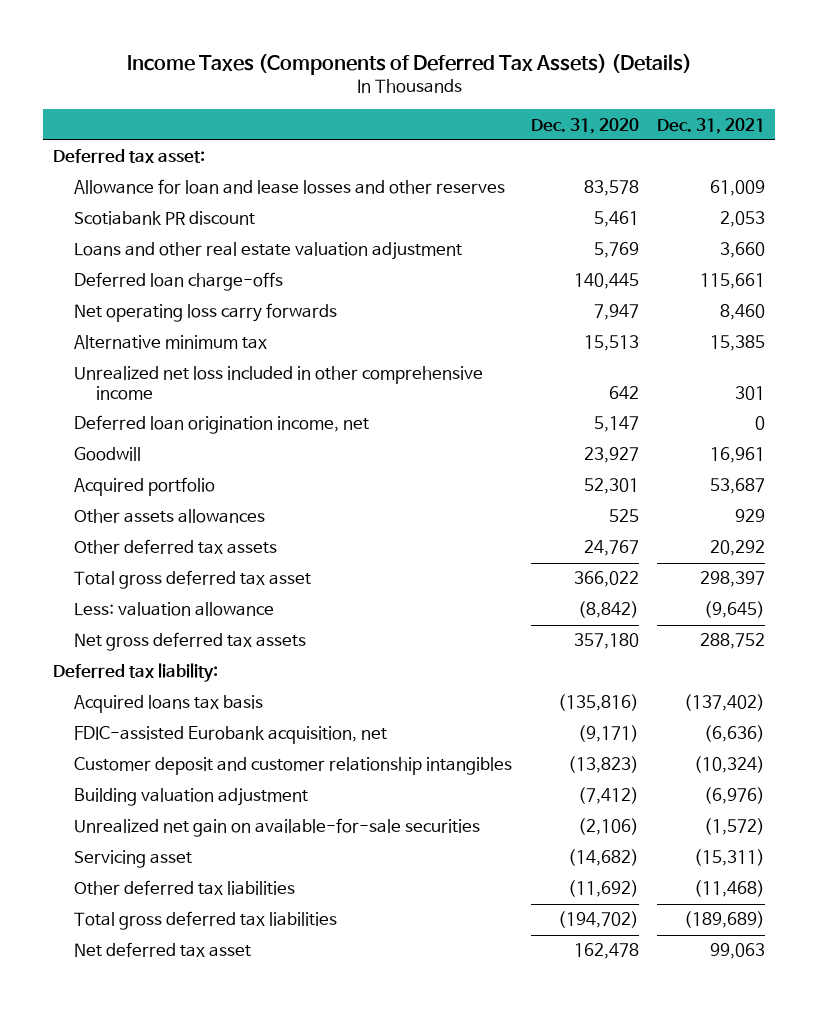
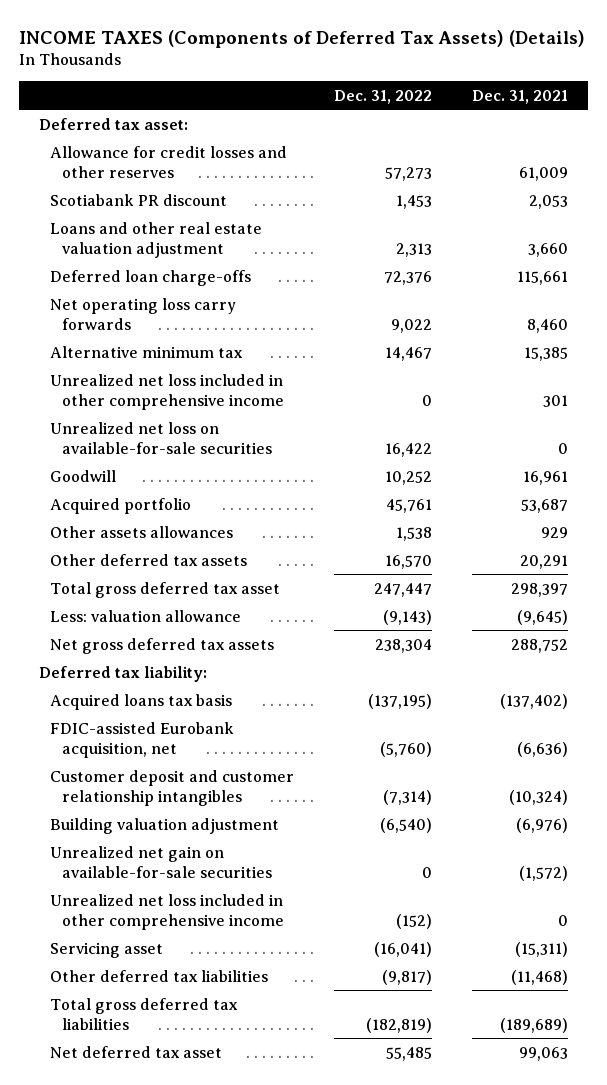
- Income Taxes (Components of Deferred Tax Assets) (Details)
+ INCOME TAXES (Components of Deferred Tax Assets) (Details)
- | Dec. 31, 2020 | Dec. 31, 2021
+ | Dec. 31, 2022 | Dec. 31, 2021
- Allowance for loan and lease losses and other reserves | 83,578 | 61,009
+ Allowance for credit losses and other reserves | 57,273 | 61,009
- Deferred loan origination income, net | 5,147 | 0
+ Unrealized net loss on available-for-sale securities | 16,422 | 0
- Other deferred tax assets | 24,767 | 20,292
+ Other deferred tax assets | 16,570 | 20,291
+ Unrealized net loss included in other comprehensive income | (152) | 0

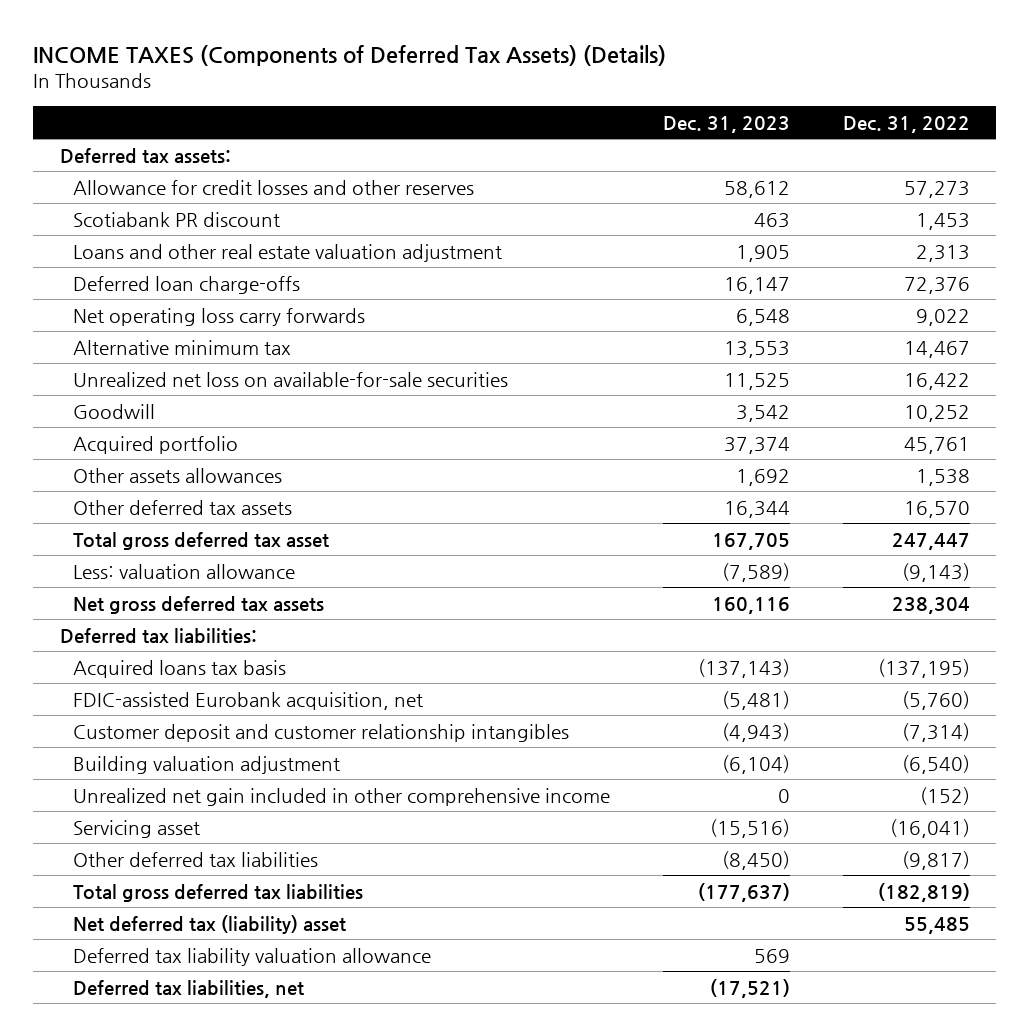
- | Dec. 31, 2022 | Dec. 31, 2021
+ | Dec. 31, 2023 | Dec. 31, 2022
- Deferred tax asset:
+ Deferred tax assets:
- Unrealized net loss included in other comprehensive income | 0 | 301
- Deferred tax liability:
+ Deferred tax liabilities:
- Unrealized net gain on available-for-sale securities | 0 | (1,572)
- Unrealized net loss included in other comprehensive income | (152) | 0
+ Unrealized net gain included in other comprehensive income | 0 | (152)
- Net deferred tax asset | 55,485 | 99,063
+ Net deferred tax (liability) asset | | 55,485
+ Deferred tax liability valuation allowance | 569 |
+ Deferred tax liabilities, net | (17,521) |

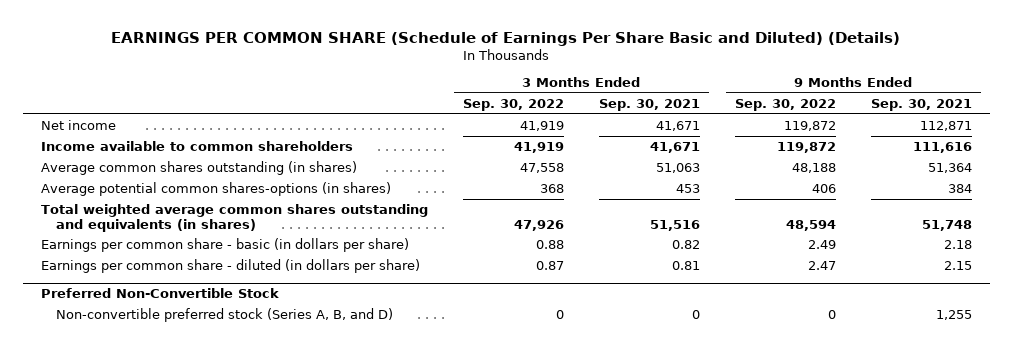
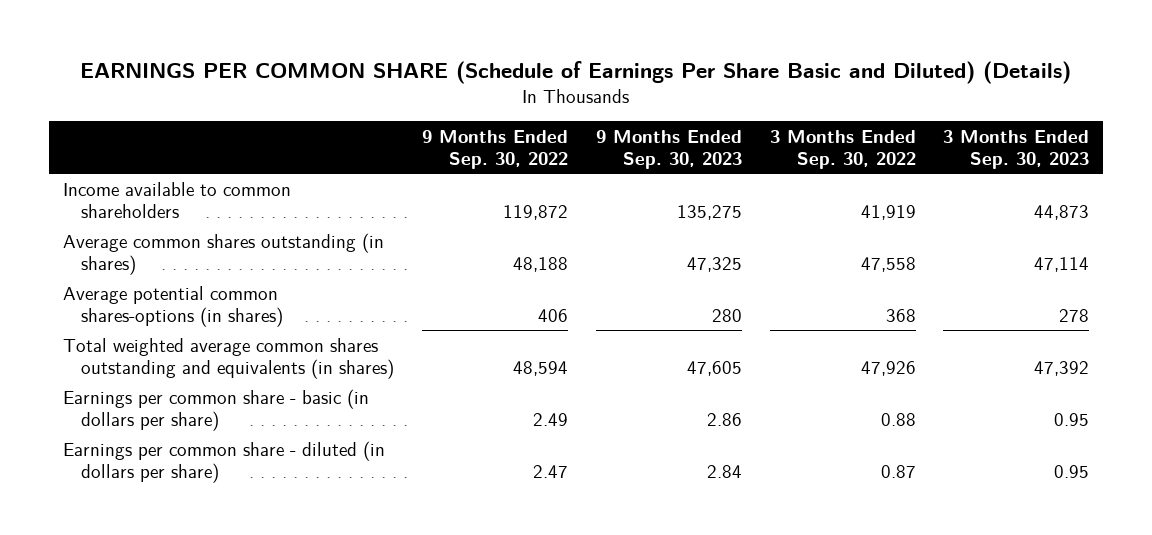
- | 3 Months Ended Sep. 30, 2022 | 3 Months Ended Sep. 30, 2021 | 9 Months Ended Sep. 30, 2022 | 9 Months Ended Sep. 30, 2021
+ | 9 Months Ended Sep. 30, 2022 | 9 Months Ended Sep. 30, 2023 | 3 Months Ended Sep. 30, 2022 | 3 Months Ended Sep. 30, 2023
- Net income | 41,919 | 41,671 | 119,872 | 112,871
- Preferred Non-Convertible Stock
- Non-convertible preferred stock (Series A, B, and D) | 0 | 0 | 0 | 1,255

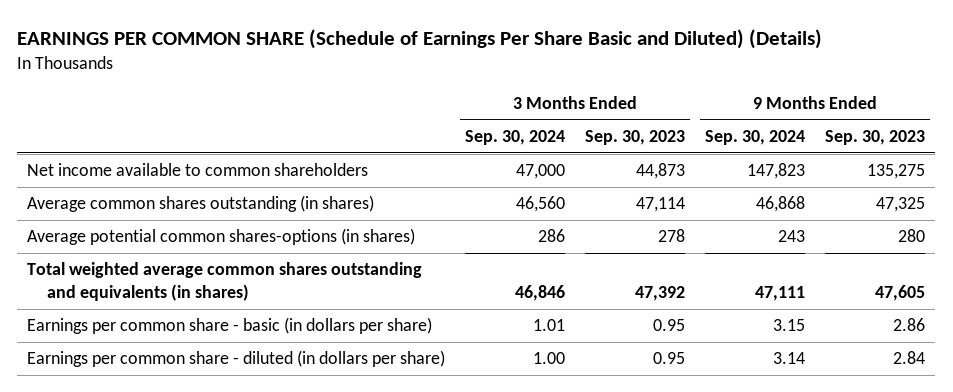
- | 9 Months Ended Sep. 30, 2022 | 9 Months Ended Sep. 30, 2023 | 3 Months Ended Sep. 30, 2022 | 3 Months Ended Sep. 30, 2023
+ | 3 Months Ended Sep. 30, 2024 | 3 Months Ended Sep. 30, 2023 | 9 Months Ended Sep. 30, 2024 | 9 Months Ended Sep. 30, 2023
- Income available to common shareholders | 119,872 | 135,275 | 41,919 | 44,873
+ Net income available to common shareholders | 47,000 | 44,873 | 147,823 | 135,275

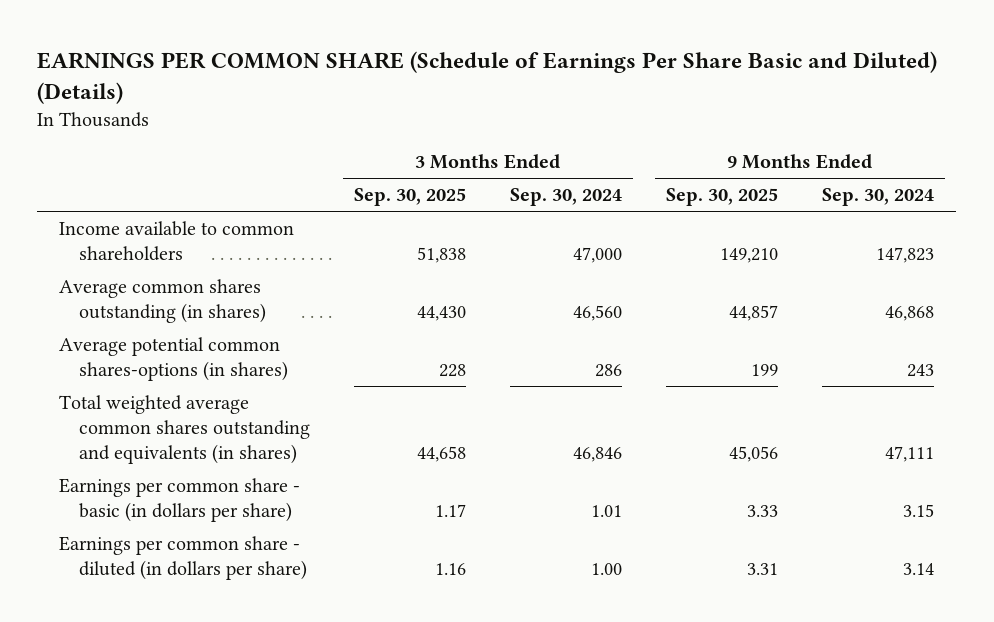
- | 3 Months Ended Sep. 30, 2024 | 3 Months Ended Sep. 30, 2023 | 9 Months Ended Sep. 30, 2024 | 9 Months Ended Sep. 30, 2023
+ | 3 Months Ended Sep. 30, 2025 | 3 Months Ended Sep. 30, 2024 | 9 Months Ended Sep. 30, 2025 | 9 Months Ended Sep. 30, 2024
- Net income available to common shareholders | 47,000 | 44,873 | 147,823 | 135,275
+ Income available to common shareholders | 51,838 | 47,000 | 149,210 | 147,823

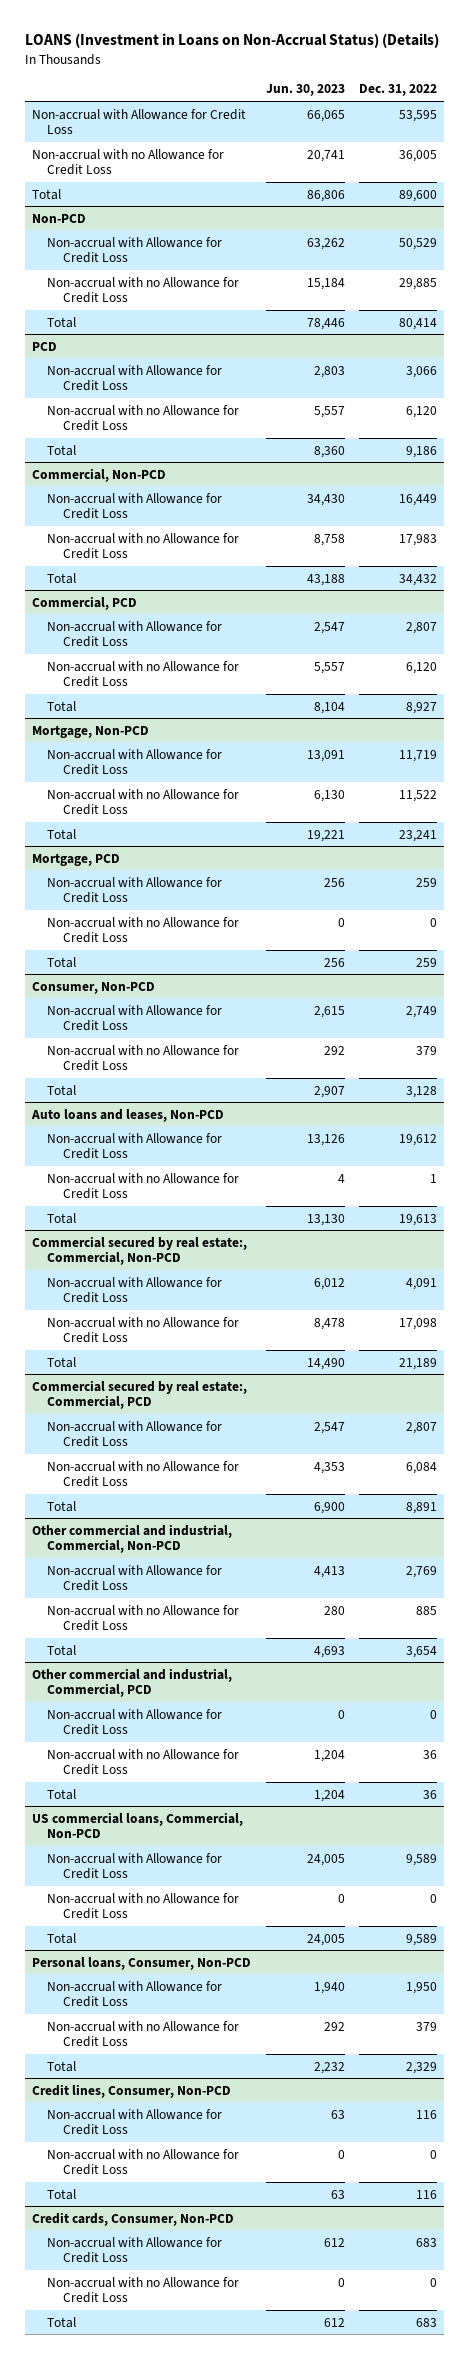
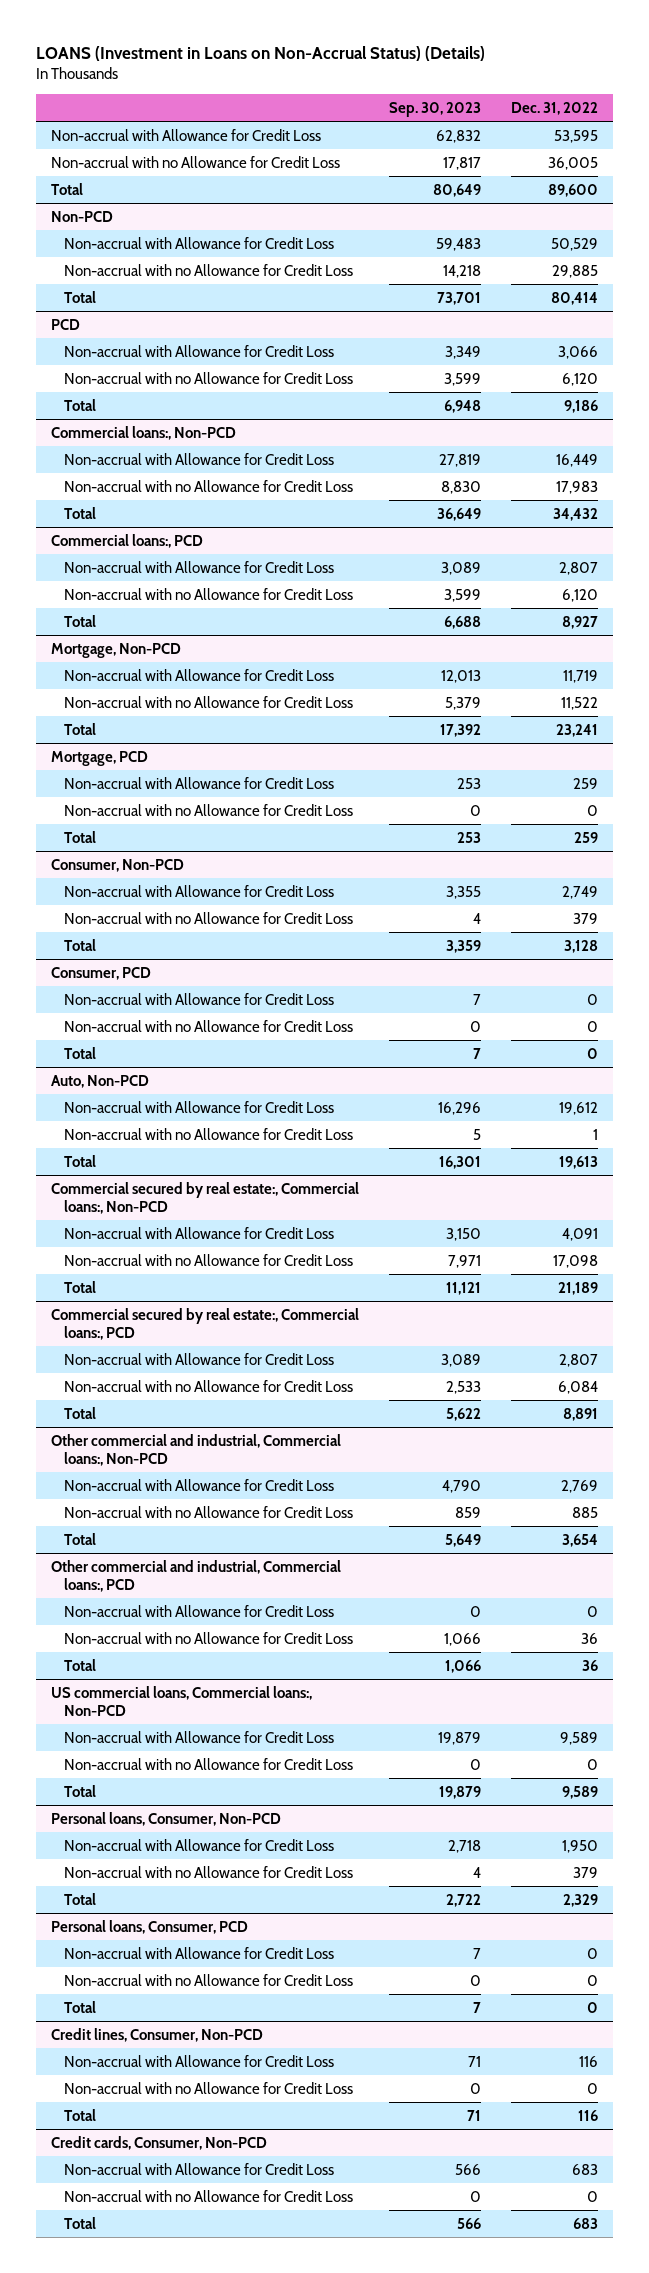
- | Jun. 30, 2023 | Dec. 31, 2022
+ | Sep. 30, 2023 | Dec. 31, 2022
- Commercial, Non-PCD
+ Commercial loans:, Non-PCD
- Commercial, PCD
+ Commercial loans:, PCD
- Auto loans and leases, Non-PCD
+ Consumer, PCD
+ Non-accrual with Allowance for Credit Loss | 7 | 0
+ Non-accrual with no Allowance for Credit Loss | 0 | 0
+ Total | 7 | 0
+ Auto, Non-PCD
- Commercial secured by real estate:, Commercial, Non-PCD
+ Commercial secured by real estate:, Commercial loans:, Non-PCD
- Commercial secured by real estate:, Commercial, PCD
+ Commercial secured by real estate:, Commercial loans:, PCD
- Other commercial and industrial, Commercial, Non-PCD
+ Other commercial and industrial, Commercial loans:, Non-PCD
- Other commercial and industrial, Commercial, PCD
+ Other commercial and industrial, Commercial loans:, PCD
- US commercial loans, Commercial, Non-PCD
+ US commercial loans, Commercial loans:, Non-PCD
+ Personal loans, Consumer, PCD
+ Non-accrual with Allowance for Credit Loss | 7 | 0
+ Non-accrual with no Allowance for Credit Loss | 0 | 0
+ Total | 7 | 0

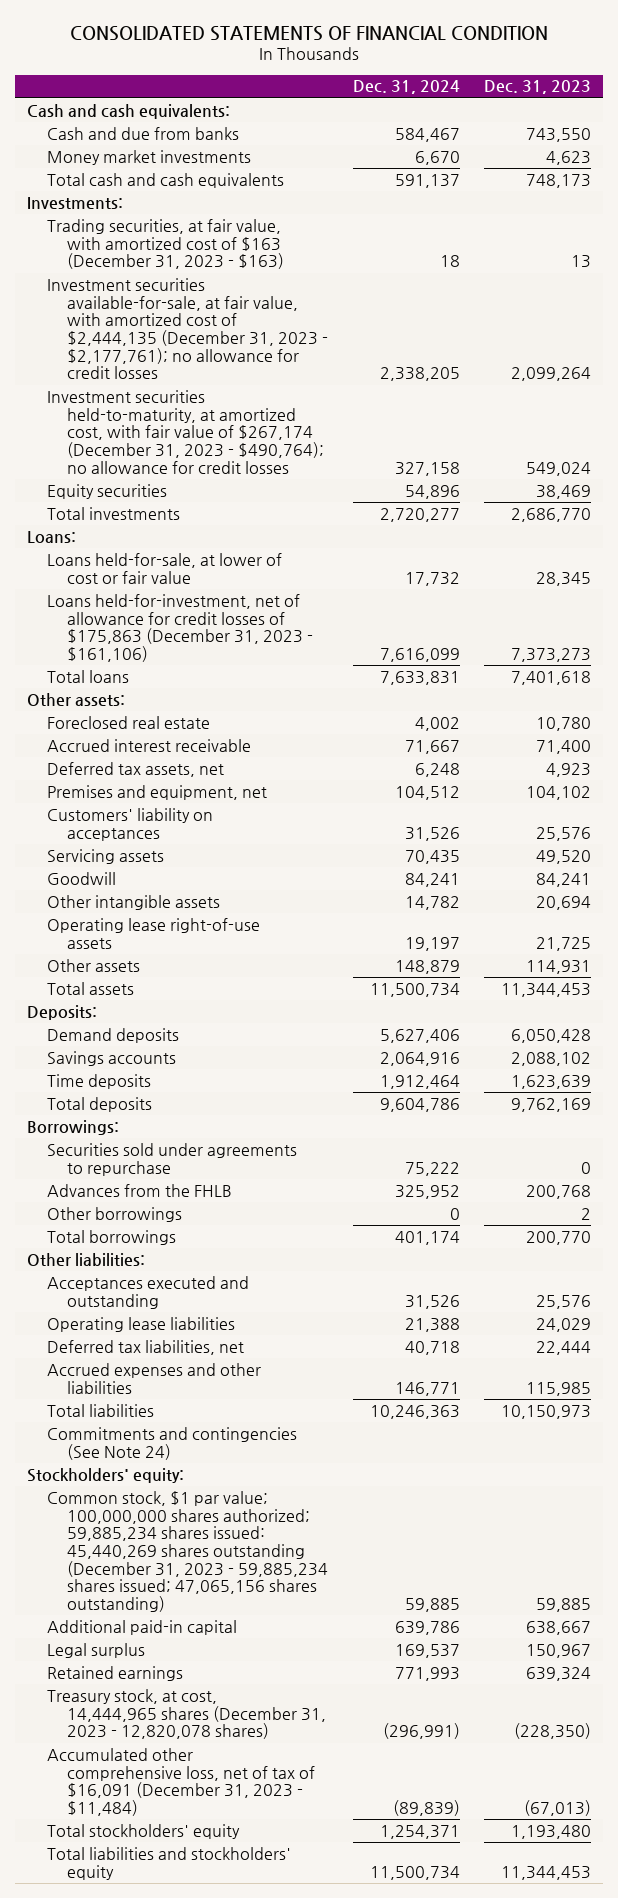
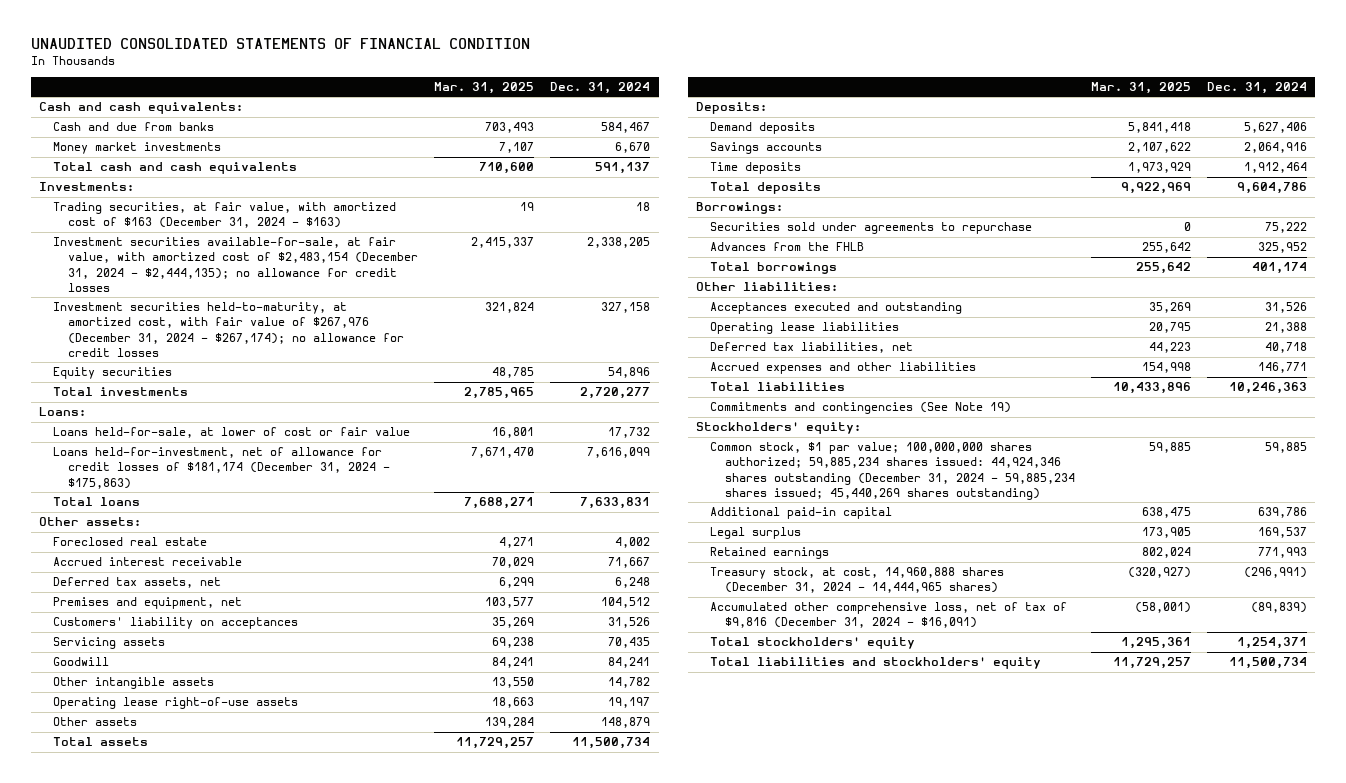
- CONSOLIDATED STATEMENTS OF FINANCIAL CONDITION
+ UNAUDITED CONSOLIDATED STATEMENTS OF FINANCIAL CONDITION
- | Dec. 31, 2024 | Dec. 31, 2023
+ | Mar. 31, 2025 | Dec. 31, 2024
- Trading securities, at fair value, with amortized cost of $163 (December 31, 2023 - $163) | 18 | 13
- Investment securities available-for-sale, at fair value, with amortized cost of $2,444,135 (December 31, 2023 - $2,177,761); no allowance for credit losses | 2,338,205 | 2,099,264
- Investment securities held-to-maturity, at amortized cost, with fair value of $267,174 (December 31, 2023 - $490,764); no allowance for credit losses | 327,158 | 549,024
+ Trading securities, at fair value, with amortized cost of $163 (December 31, 2024 - $163) | 19 | 18
+ Investment securities available-for-sale, at fair value, with amortized cost of $2,483,154 (December 31, 2024 - $2,444,135); no allowance for credit losses | 2,415,337 | 2,338,205
+ Investment securities held-to-maturity, at amortized cost, with fair value of $267,976 (December 31, 2024 - $267,174); no allowance for credit losses | 321,824 | 327,158
- Loans held-for-investment, net of allowance for credit losses of $175,863 (December 31, 2023 - $161,106) | 7,616,099 | 7,373,273
+ Loans held-for-investment, net of allowance for credit losses of $181,174 (December 31, 2024 - $175,863) | 7,671,470 | 7,616,099
- Other borrowings | 0 | 2
- Commitments and contingencies (See Note 24)
+ Commitments and contingencies (See Note 19)
- Common stock, $1 par value; 100,000,000 shares authorized; 59,885,234 shares issued: 45,440,269 shares outstanding (December 31, 2023 - 59,885,234 shares issued; 47,065,156 shares outstanding) | 59,885 | 59,885
+ Common stock, $1 par value; 100,000,000 shares authorized; 59,885,234 shares issued: 44,924,346 shares outstanding (December 31, 2024 - 59,885,234 shares issued; 45,440,269 shares outstanding) | 59,885 | 59,885
- Treasury stock, at cost, 14,444,965 shares (December 31, 2023 - 12,820,078 shares) | (296,991) | (228,350)
- Accumulated other comprehensive loss, net of tax of $16,091 (December 31, 2023 - $11,484) | (89,839) | (67,013)
+ Treasury stock, at cost, 14,960,888 shares (December 31, 2024 - 14,444,965 shares) | (320,927) | (296,991)
+ Accumulated other comprehensive loss, net of tax of $9,816 (December 31, 2024 - $16,091) | (58,001) | (89,839)

